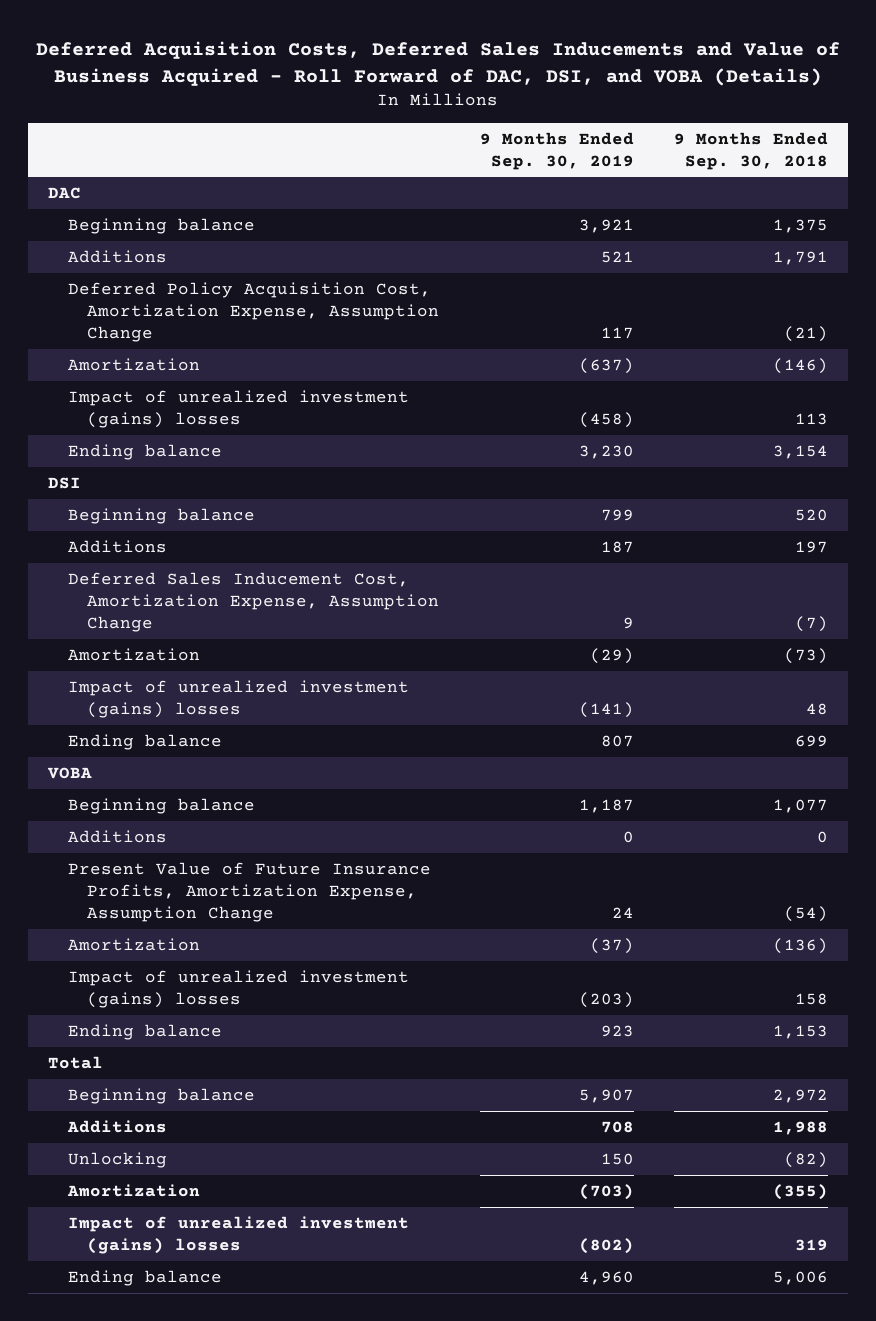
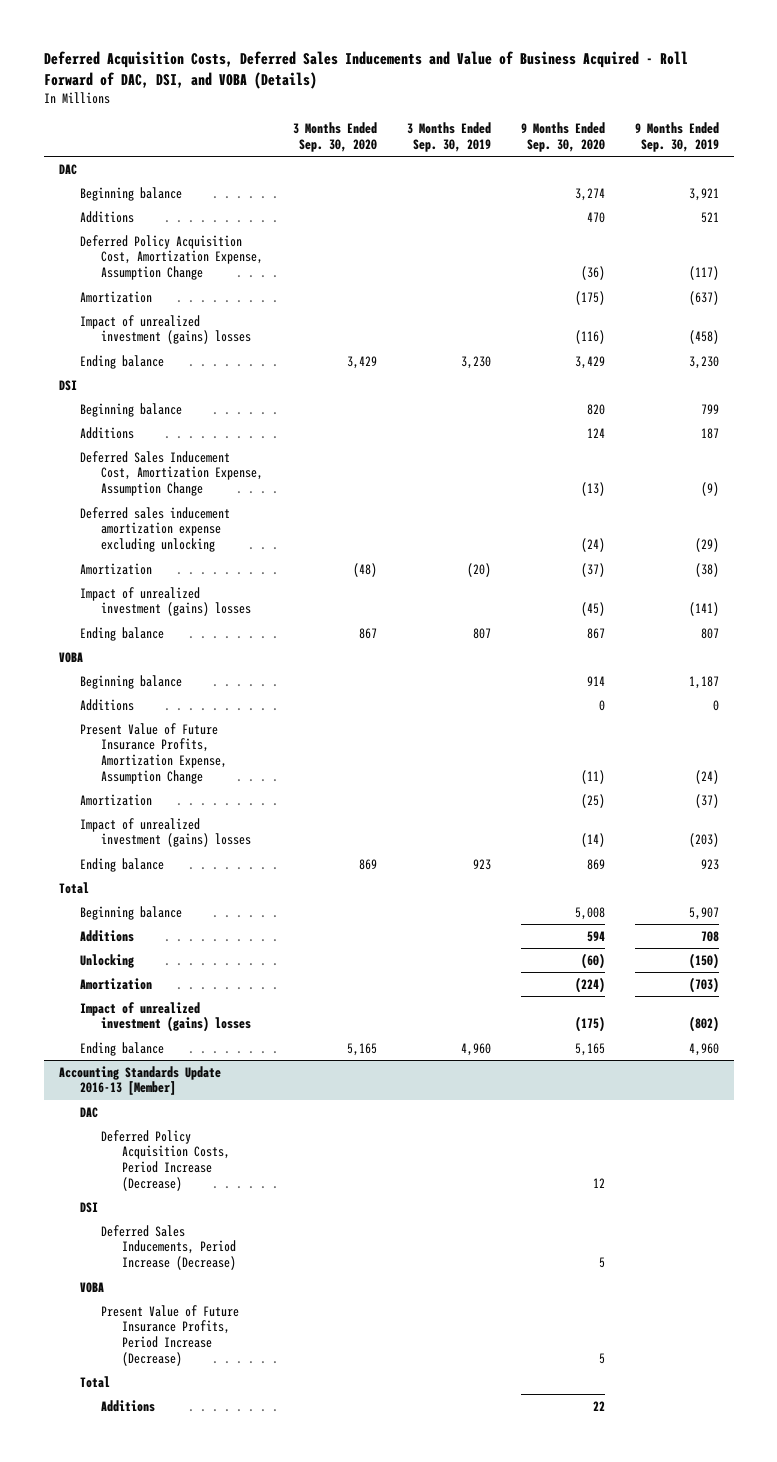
- | 9 Months Ended Sep. 30, 2019 | 9 Months Ended Sep. 30, 2018
+ | 3 Months Ended Sep. 30, 2020 | 3 Months Ended Sep. 30, 2019 | 9 Months Ended Sep. 30, 2020 | 9 Months Ended Sep. 30, 2019
- Deferred Policy Acquisition Cost, Amortization Expense, Assumption Change | 117 | (21)
+ Deferred Policy Acquisition Cost, Amortization Expense, Assumption Change | | | (36) | (117)
- Deferred Sales Inducement Cost, Amortization Expense, Assumption Change | 9 | (7)
- Amortization | (29) | (73)
+ Deferred Sales Inducement Cost, Amortization Expense, Assumption Change | | | (13) | (9)
+ Deferred sales inducement amortization expense excluding unlocking | | | (24) | (29)
+ Amortization | (48) | (20) | (37) | (38)
- Present Value of Future Insurance Profits, Amortization Expense, Assumption Change | 24 | (54)
+ Present Value of Future Insurance Profits, Amortization Expense, Assumption Change | | | (11) | (24)
- Unlocking | 150 | (82)
+ Unlocking | | | (60) | (150)
+ Accounting Standards Update 2016-13 [Member]
+ DAC
+ Deferred Policy Acquisition Costs, Period Increase (Decrease) | | | 12 |
+ DSI
+ Deferred Sales Inducements, Period Increase (Decrease) | | | 5 |
+ VOBA
+ Present Value of Future Insurance Profits, Period Increase (Decrease) | | | 5 |
+ Total
+ Additions | | | 22 |

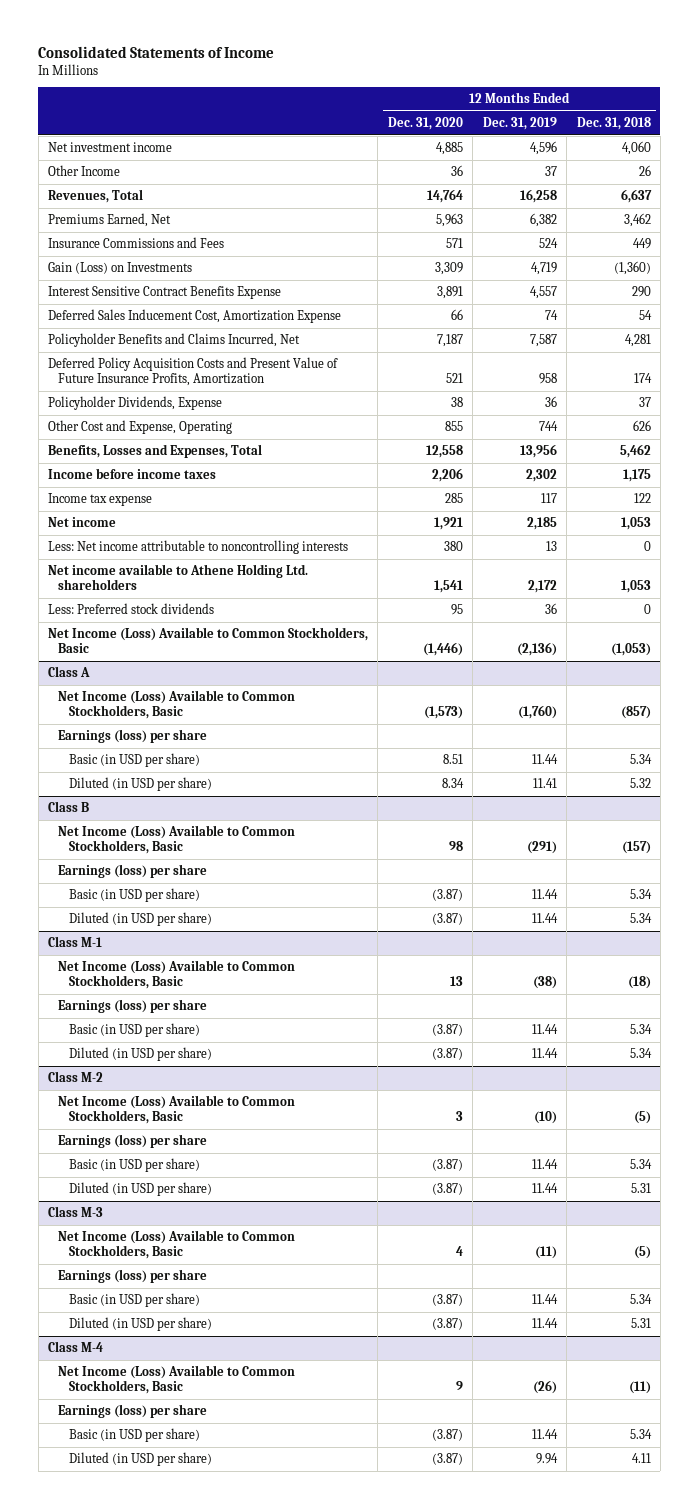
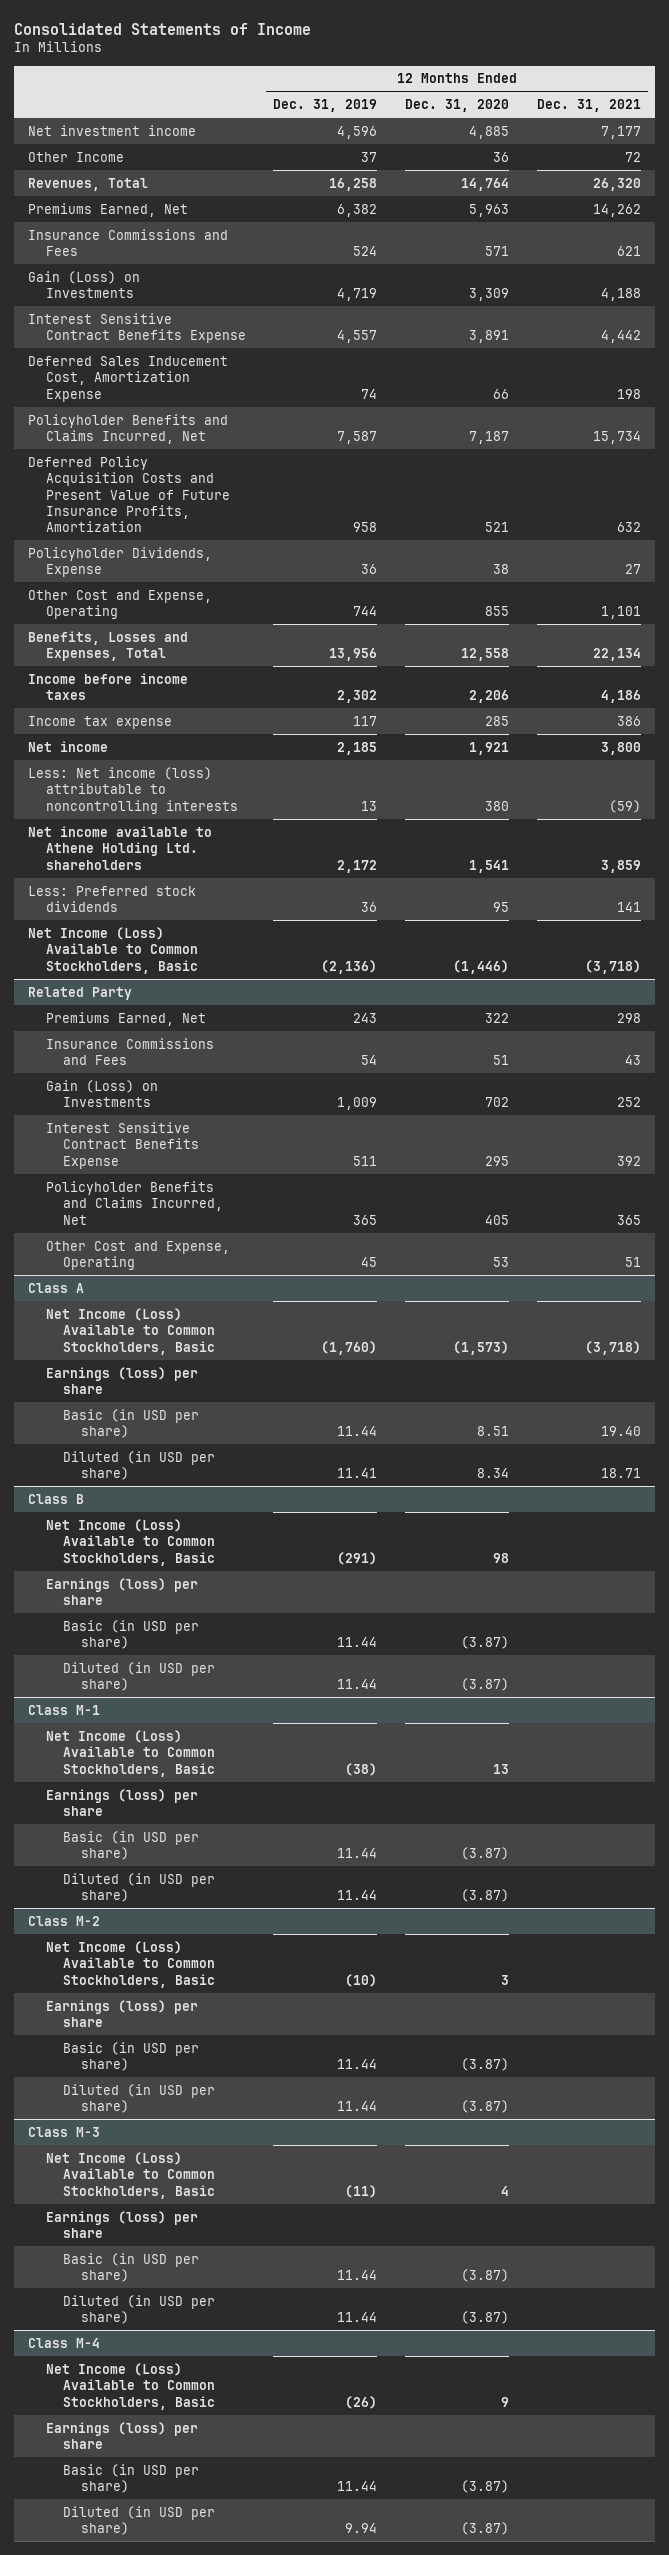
- | 12 Months Ended Dec. 31, 2020 | 12 Months Ended Dec. 31, 2019 | 12 Months Ended Dec. 31, 2018
+ | 12 Months Ended Dec. 31, 2019 | 12 Months Ended Dec. 31, 2020 | 12 Months Ended Dec. 31, 2021
- Less: Net income attributable to noncontrolling interests | 380 | 13 | 0
+ Less: Net income (loss) attributable to noncontrolling interests | 13 | 380 | (59)
+ Related Party
+ Premiums Earned, Net | 243 | 322 | 298
+ Insurance Commissions and Fees | 54 | 51 | 43
+ Gain (Loss) on Investments | 1,009 | 702 | 252
+ Interest Sensitive Contract Benefits Expense | 511 | 295 | 392
+ Policyholder Benefits and Claims Incurred, Net | 365 | 405 | 365
+ Other Cost and Expense, Operating | 45 | 53 | 51

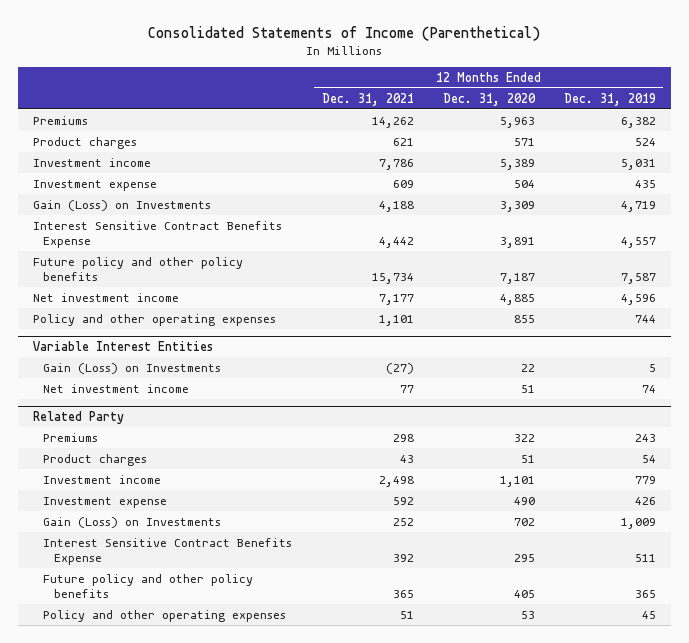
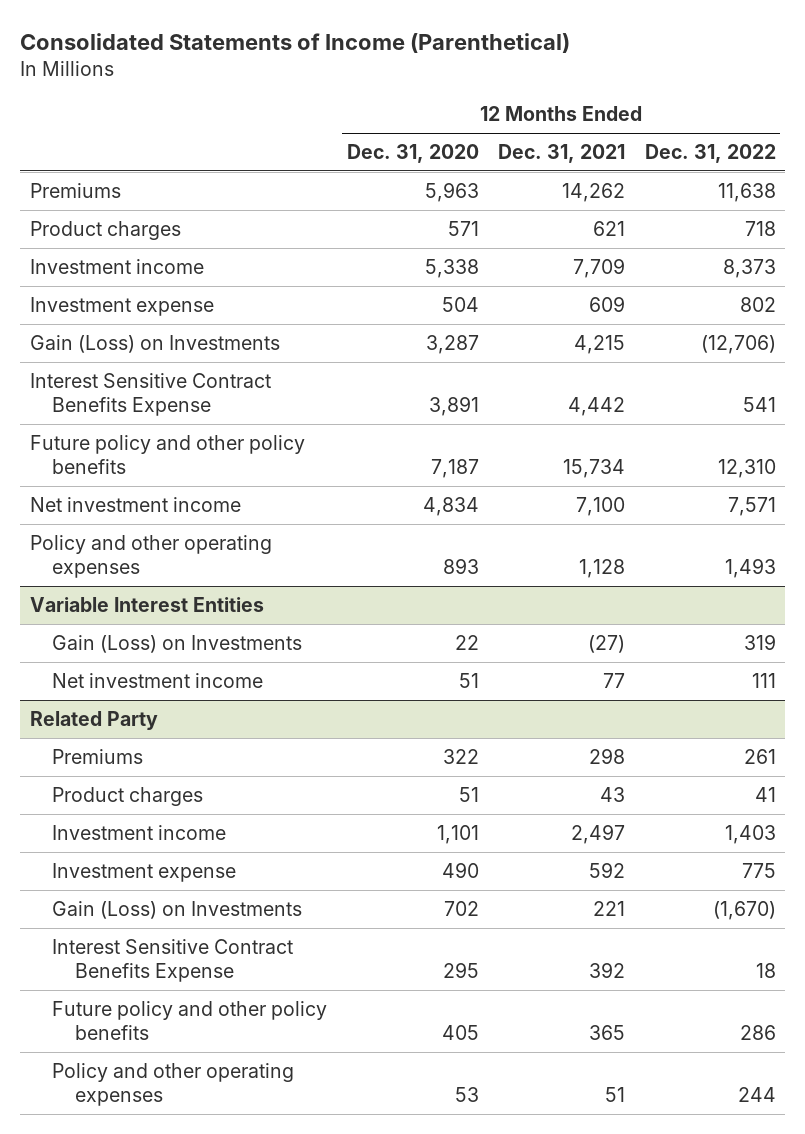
- | 12 Months Ended Dec. 31, 2021 | 12 Months Ended Dec. 31, 2020 | 12 Months Ended Dec. 31, 2019
+ | 12 Months Ended Dec. 31, 2020 | 12 Months Ended Dec. 31, 2021 | 12 Months Ended Dec. 31, 2022
- Investment income | 7,786 | 5,389 | 5,031
+ Investment income | 5,338 | 7,709 | 8,373
- Gain (Loss) on Investments | 4,188 | 3,309 | 4,719
+ Gain (Loss) on Investments | 3,287 | 4,215 | (12,706)
- Net investment income | 7,177 | 4,885 | 4,596
- Policy and other operating expenses | 1,101 | 855 | 744
+ Net investment income | 4,834 | 7,100 | 7,571
+ Policy and other operating expenses | 893 | 1,128 | 1,493
@ Related Party
- Investment income | 2,498 | 1,101 | 779
+ Investment income | 1,101 | 2,497 | 1,403
- Gain (Loss) on Investments | 252 | 702 | 1,009
+ Gain (Loss) on Investments | 702 | 221 | (1,670)

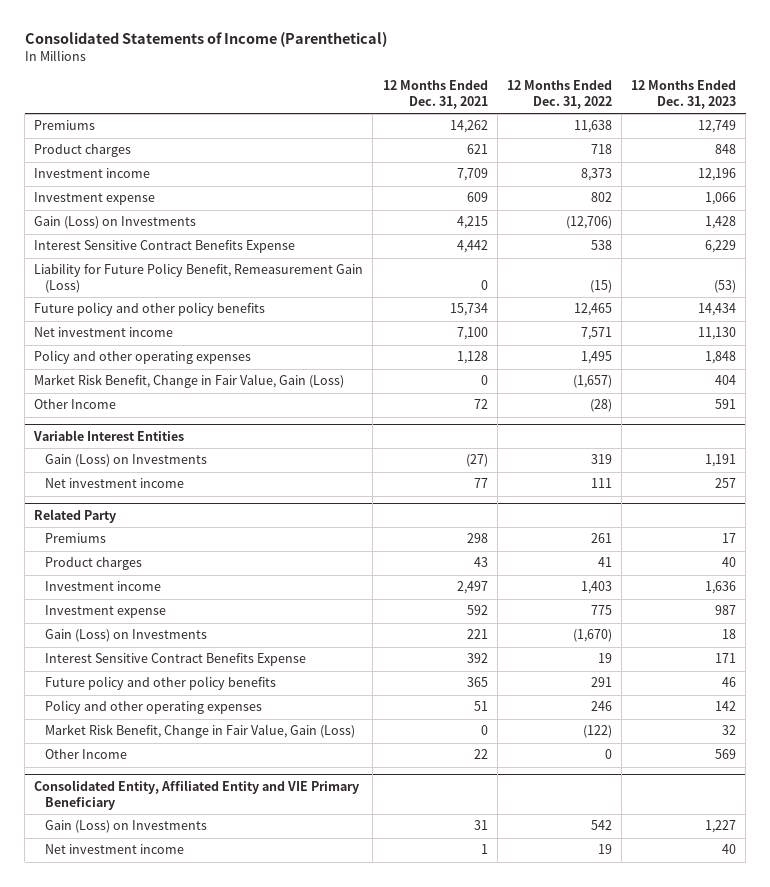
- | 12 Months Ended Dec. 31, 2020 | 12 Months Ended Dec. 31, 2021 | 12 Months Ended Dec. 31, 2022
+ | 12 Months Ended Dec. 31, 2021 | 12 Months Ended Dec. 31, 2022 | 12 Months Ended Dec. 31, 2023
- Interest Sensitive Contract Benefits Expense | 3,891 | 4,442 | 541
- Future policy and other policy benefits | 7,187 | 15,734 | 12,310
+ Interest Sensitive Contract Benefits Expense | 4,442 | 538 | 6,229
+ Liability for Future Policy Benefit, Remeasurement Gain (Loss) | 0 | (15) | (53)
+ Future policy and other policy benefits | 15,734 | 12,465 | 14,434
- Policy and other operating expenses | 893 | 1,128 | 1,493
+ Policy and other operating expenses | 1,128 | 1,495 | 1,848
+ Market Risk Benefit, Change in Fair Value, Gain (Loss) | 0 | (1,657) | 404
+ Other Income | 72 | (28) | 591
@ Related Party
- Interest Sensitive Contract Benefits Expense | 295 | 392 | 18
- Future policy and other policy benefits | 405 | 365 | 286
- Policy and other operating expenses | 53 | 51 | 244
+ Interest Sensitive Contract Benefits Expense | 392 | 19 | 171
+ Future policy and other policy benefits | 365 | 291 | 46
+ Policy and other operating expenses | 51 | 246 | 142
+ Market Risk Benefit, Change in Fair Value, Gain (Loss) | 0 | (122) | 32
+ Other Income | 22 | 0 | 569
+ Consolidated Entity, Affiliated Entity and VIE Primary Beneficiary
+ Gain (Loss) on Investments | 31 | 542 | 1,227
+ Net investment income | 1 | 19 | 40

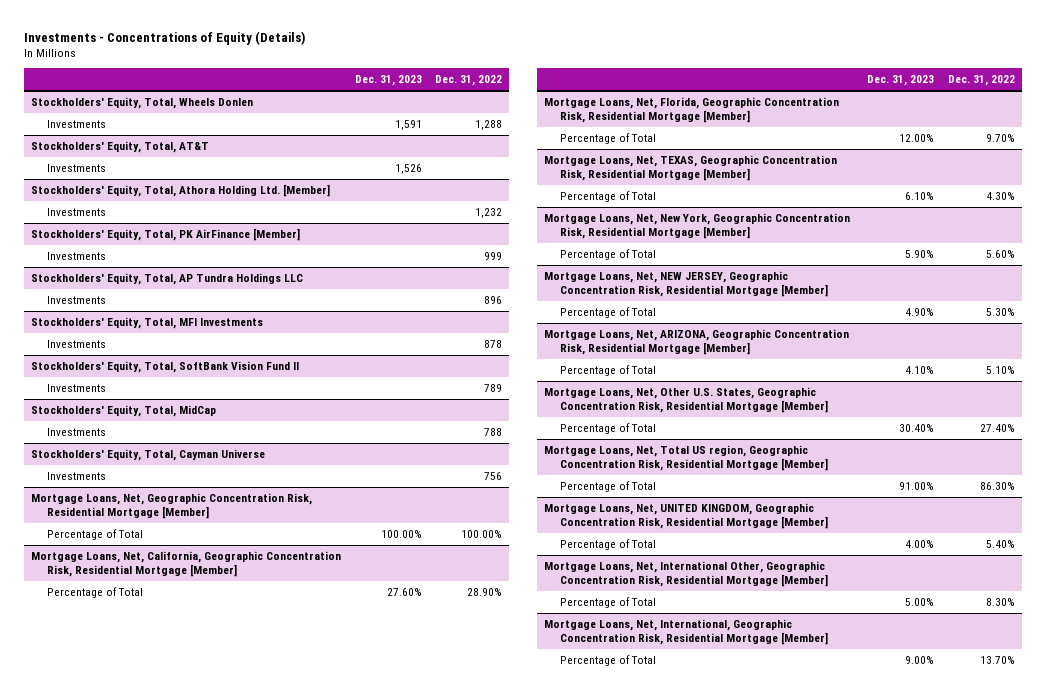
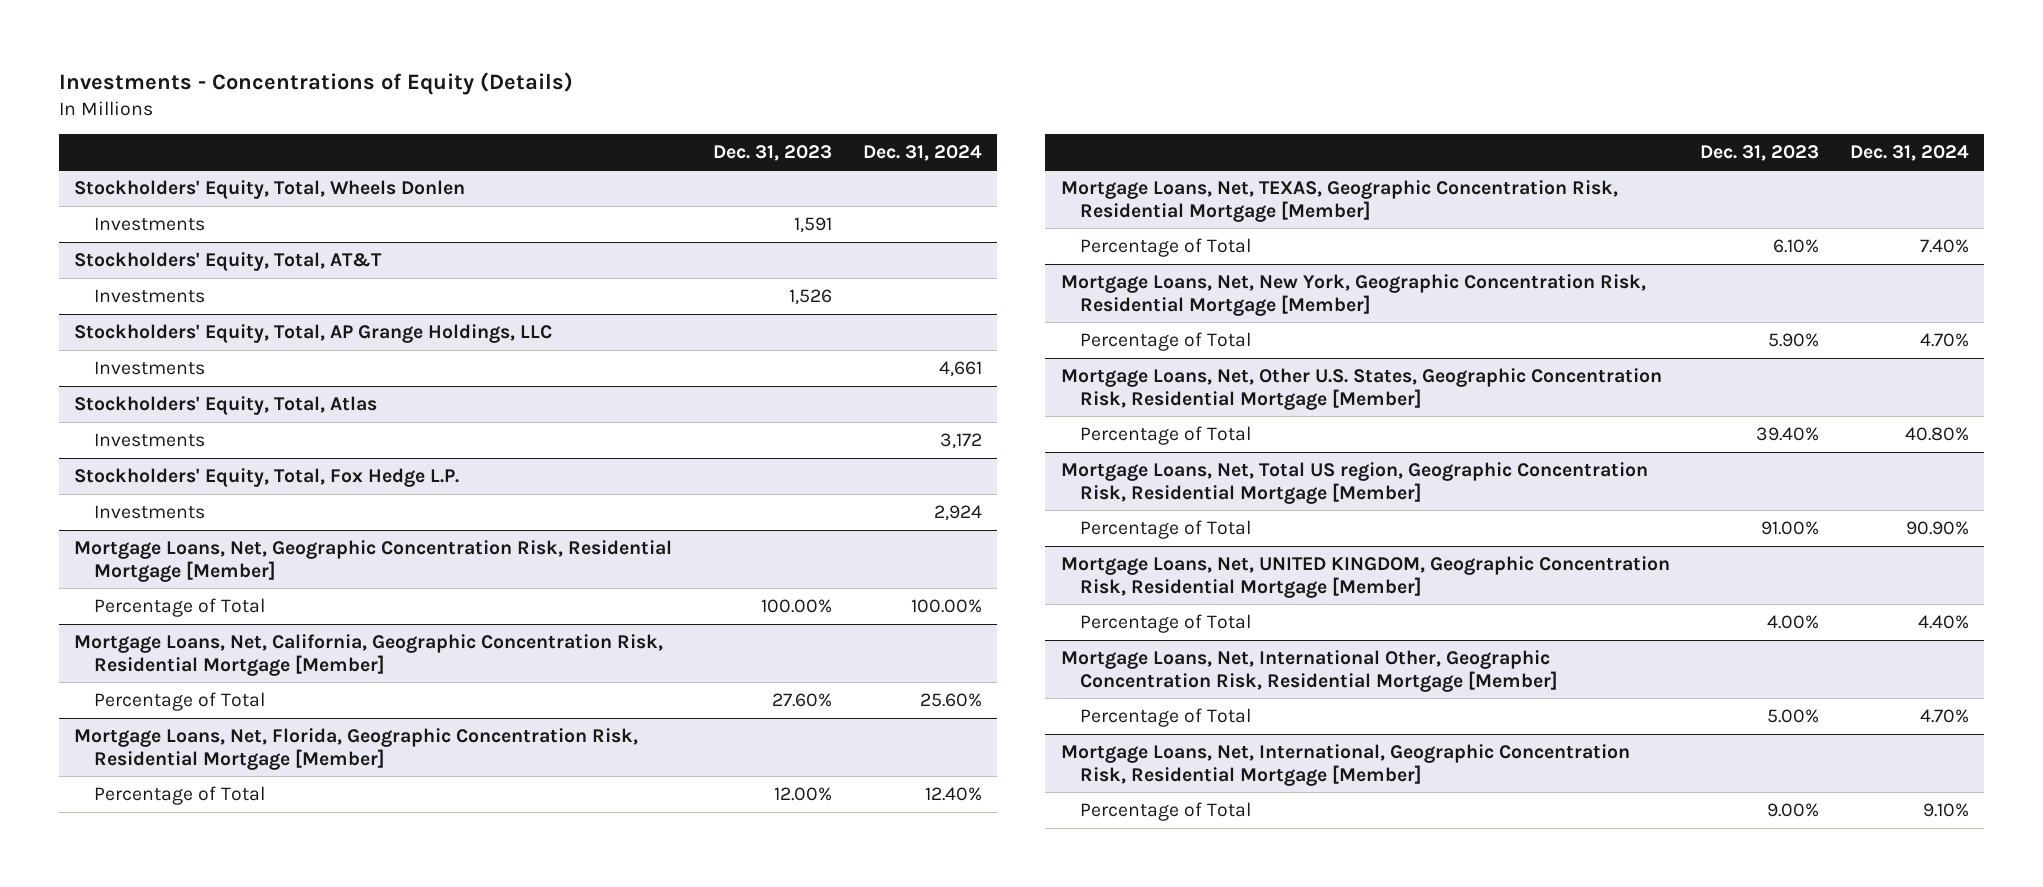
- | Dec. 31, 2023 | Dec. 31, 2022
+ | Dec. 31, 2023 | Dec. 31, 2024
- Stockholders' Equity, Total, Athora Holding Ltd. [Member]
- Investments | | 1,232
- Stockholders' Equity, Total, PK AirFinance [Member]
- Investments | | 999
- Stockholders' Equity, Total, AP Tundra Holdings LLC
- Investments | | 896
- Stockholders' Equity, Total, MFI Investments
- Investments | | 878
- Stockholders' Equity, Total, SoftBank Vision Fund II
+ Stockholders' Equity, Total, AP Grange Holdings, LLC
- Stockholders' Equity, Total, MidCap
+ Stockholders' Equity, Total, Atlas
- Stockholders' Equity, Total, Cayman Universe
+ Stockholders' Equity, Total, Fox Hedge L.P.
- Mortgage Loans, Net, NEW JERSEY, Geographic Concentration Risk, Residential Mortgage [Member]
- Percentage of Total | 4.90% | 5.30%
- Mortgage Loans, Net, ARIZONA, Geographic Concentration Risk, Residential Mortgage [Member]
- Percentage of Total | 4.10% | 5.10%
@ Mortgage Loans, Net, Other U.S. States, Geographic Concentration Risk, Residential Mortgage [Member]
- Percentage of Total | 30.40% | 27.40%
+ Percentage of Total | 39.40% | 40.80%

